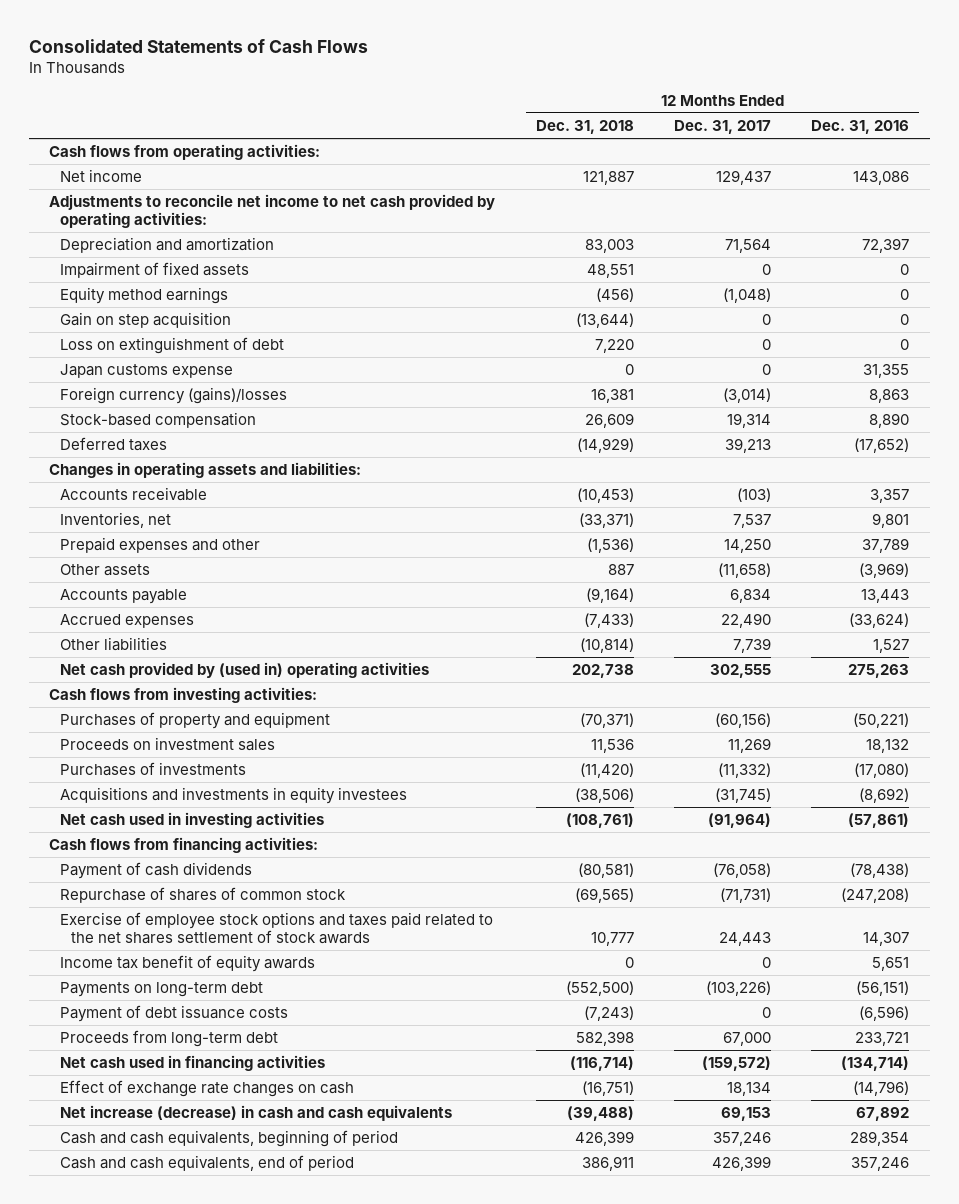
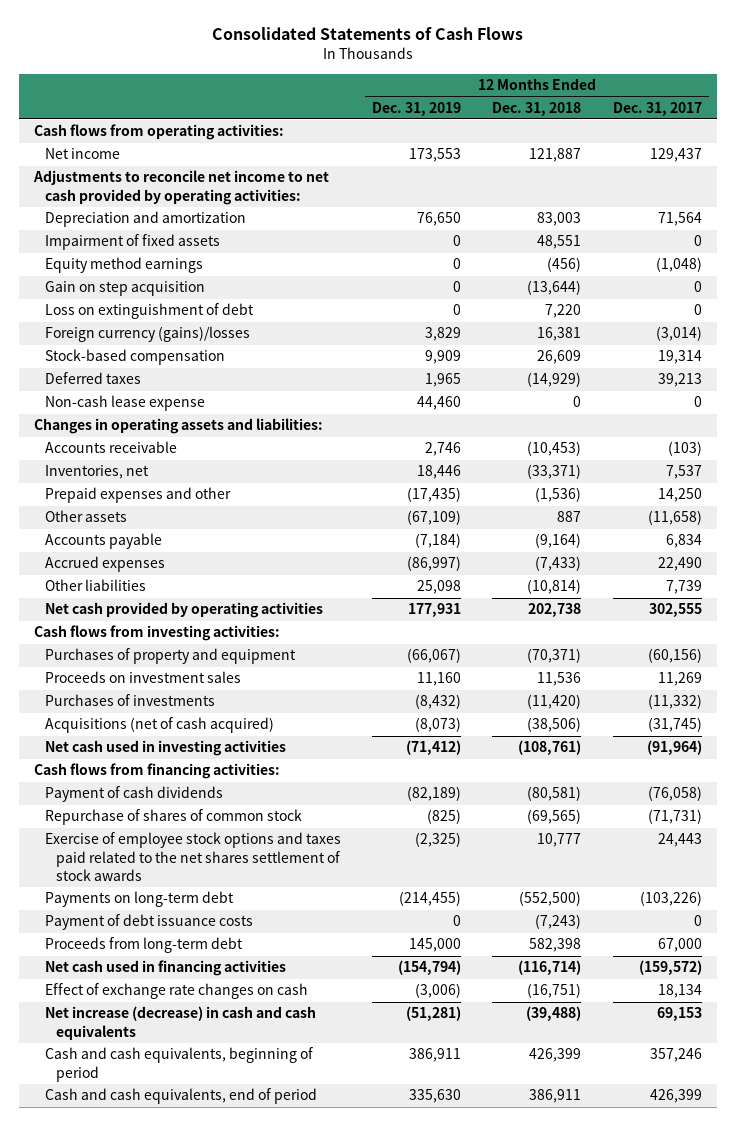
- | 12 Months Ended Dec. 31, 2018 | 12 Months Ended Dec. 31, 2017 | 12 Months Ended Dec. 31, 2016
+ | 12 Months Ended Dec. 31, 2019 | 12 Months Ended Dec. 31, 2018 | 12 Months Ended Dec. 31, 2017
- Japan customs expense | 0 | 0 | 31,355
+ Non-cash lease expense | 44,460 | 0 | 0
- Net cash provided by (used in) operating activities | 202,738 | 302,555 | 275,263
+ Net cash provided by operating activities | 177,931 | 202,738 | 302,555
- Acquisitions and investments in equity investees | (38,506) | (31,745) | (8,692)
+ Acquisitions (net of cash acquired) | (8,073) | (38,506) | (31,745)
- Income tax benefit of equity awards | 0 | 0 | 5,651

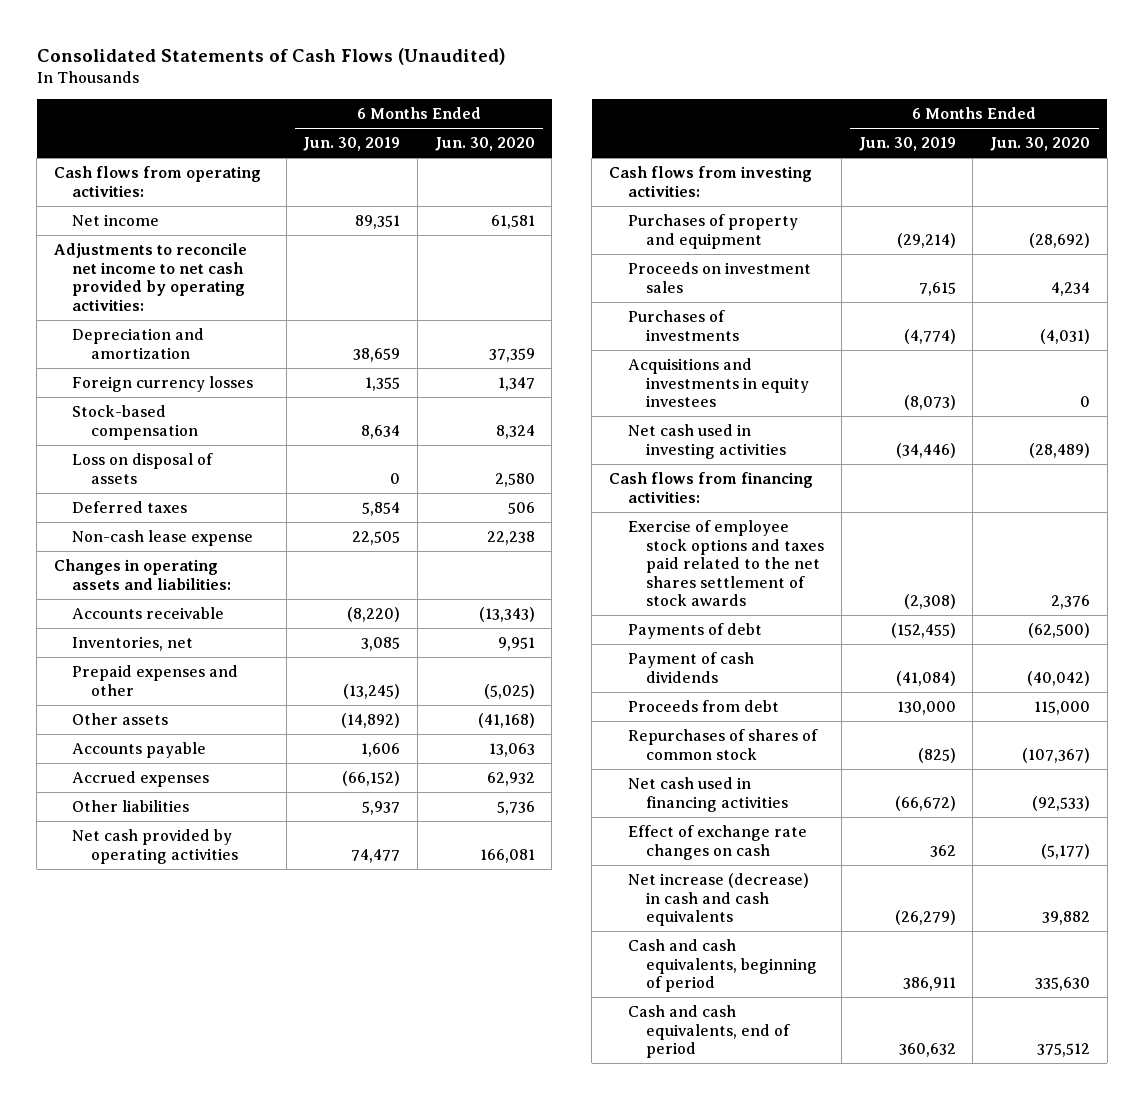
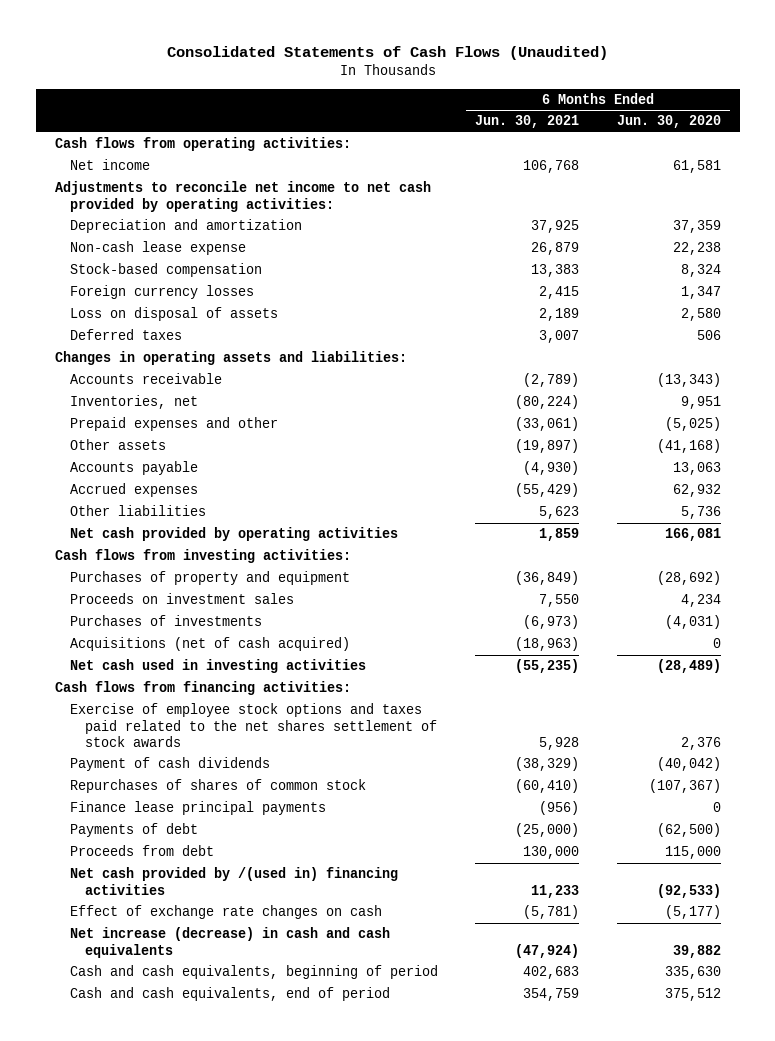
- | 6 Months Ended Jun. 30, 2019 | 6 Months Ended Jun. 30, 2020
+ | 6 Months Ended Jun. 30, 2021 | 6 Months Ended Jun. 30, 2020
moved up: Non-cash lease expense | 26,879 | 22,238
moved down: Foreign currency losses | 2,415 | 1,347
- Acquisitions and investments in equity investees | (8,073) | 0
+ Acquisitions (net of cash acquired) | (18,963) | 0
- Net cash used in financing activities | (66,672) | (92,533)
+ Finance lease principal payments | (956) | 0
moved down: Payments of debt | (25,000) | (62,500)
moved down: Proceeds from debt | 130,000 | 115,000
+ Net cash provided by /(used in) financing activities | 11,233 | (92,533)

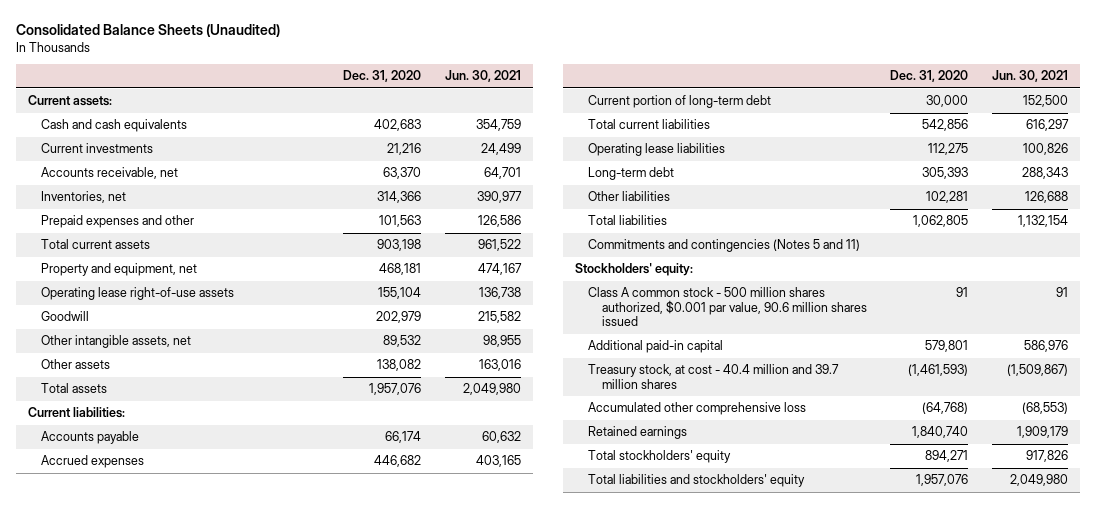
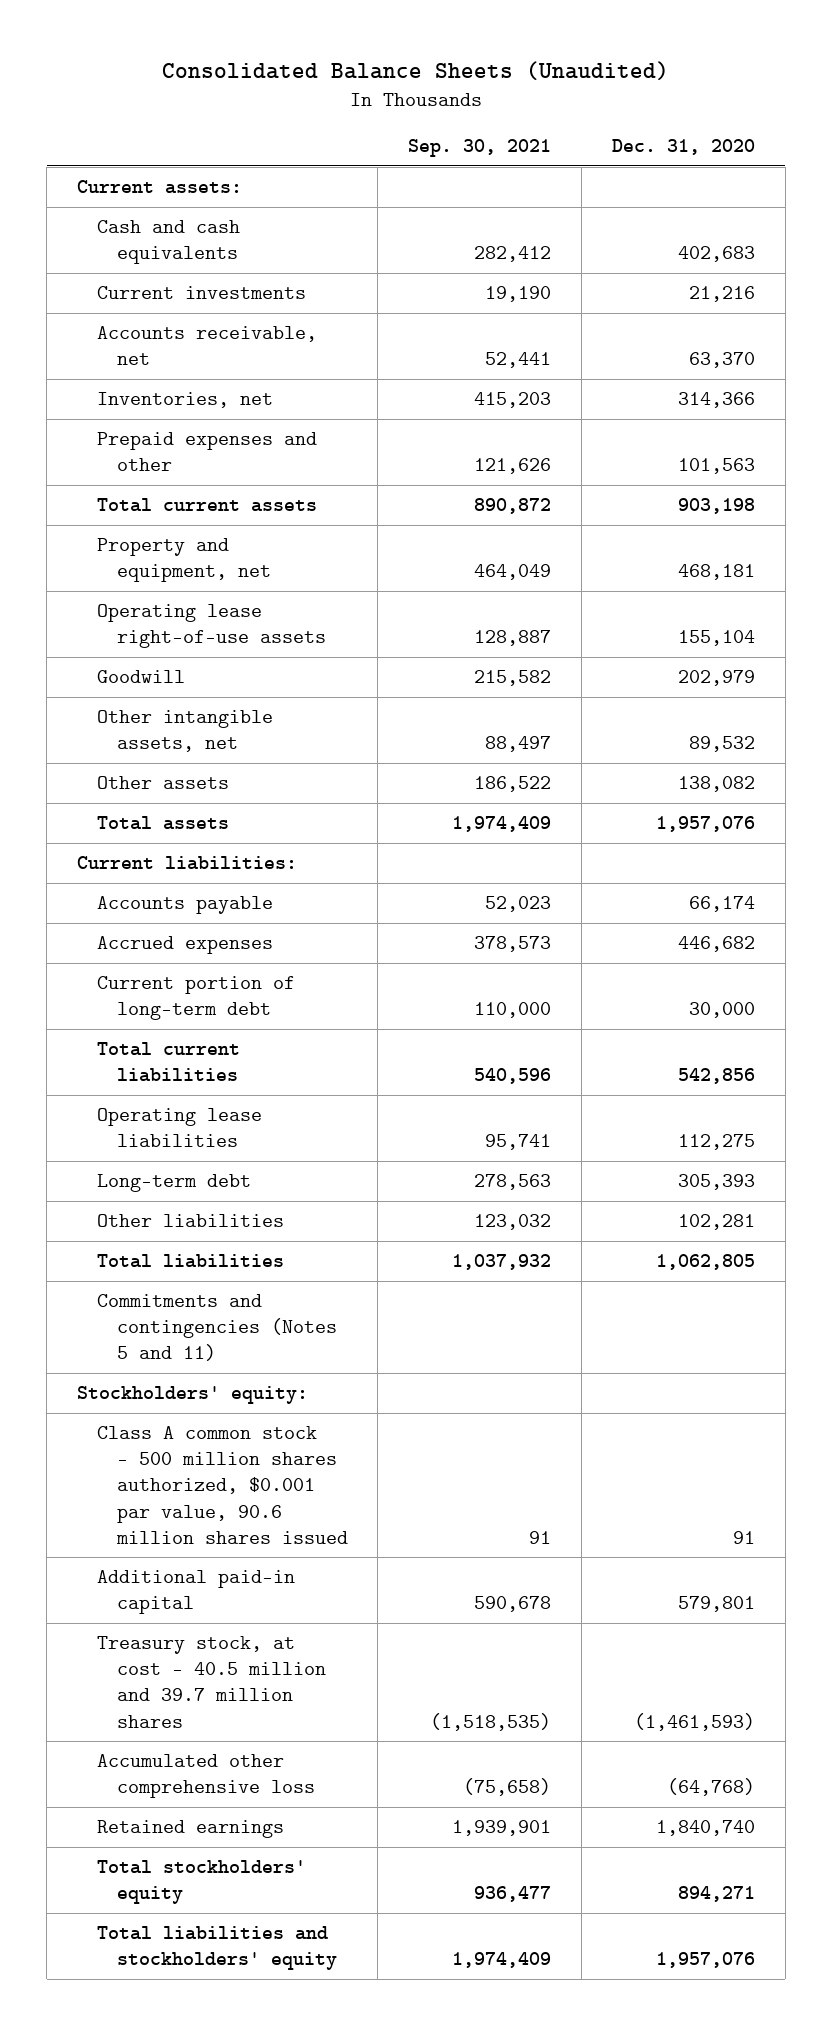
- | Dec. 31, 2020 | Jun. 30, 2021
+ | Sep. 30, 2021 | Dec. 31, 2020
- Treasury stock, at cost - 40.4 million and 39.7 million shares | (1,461,593) | (1,509,867)
+ Treasury stock, at cost - 40.5 million and 39.7 million shares | (1,518,535) | (1,461,593)

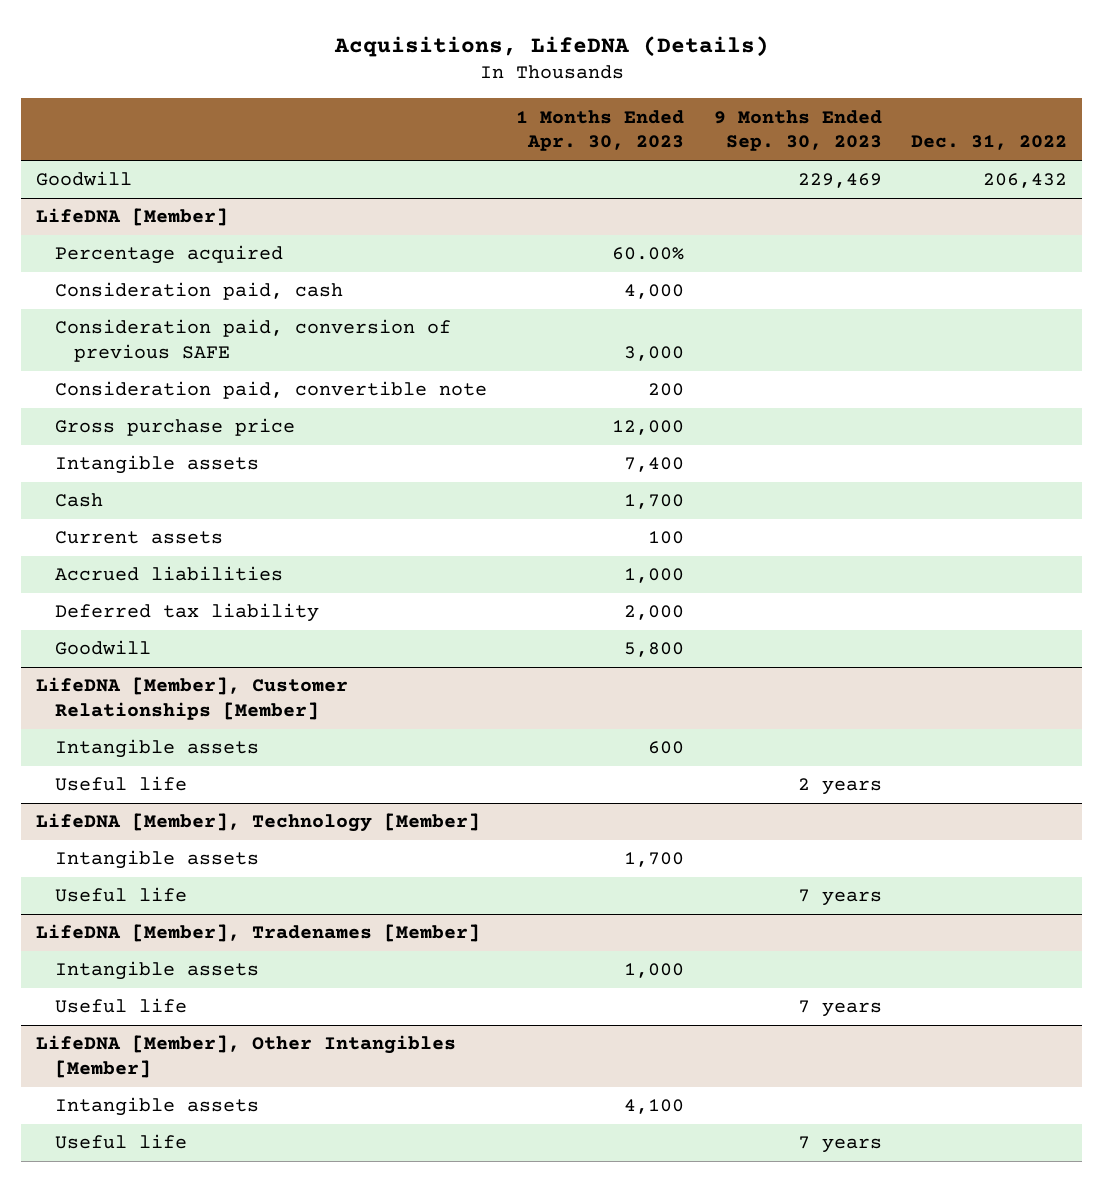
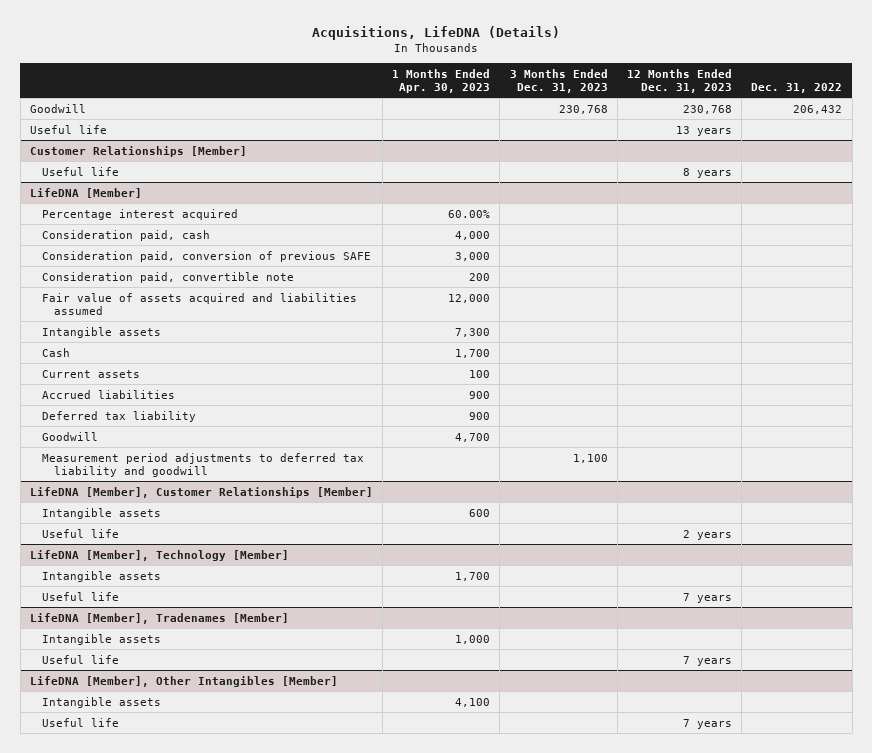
- | 1 Months Ended Apr. 30, 2023 | 9 Months Ended Sep. 30, 2023 | Dec. 31, 2022
+ | 1 Months Ended Apr. 30, 2023 | 3 Months Ended Dec. 31, 2023 | 12 Months Ended Dec. 31, 2023 | Dec. 31, 2022
+ Useful life | | | 13 years |
+ Customer Relationships [Member]
+ Useful life | | | 8 years |
@ LifeDNA [Member]
- Percentage acquired | 60.00% | |
+ Percentage interest acquired | 60.00% | | |
- Gross purchase price | 12,000 | |
- Intangible assets | 7,400 | |
+ Fair value of assets acquired and liabilities assumed | 12,000 | | |
+ Intangible assets | 7,300 | | |
- Accrued liabilities | 1,000 | |
- Deferred tax liability | 2,000 | |
- Goodwill | 5,800 | |
+ Accrued liabilities | 900 | | |
+ Deferred tax liability | 900 | | |
+ Goodwill | 4,700 | | |
+ Measurement period adjustments to deferred tax liability and goodwill | | 1,100 | |

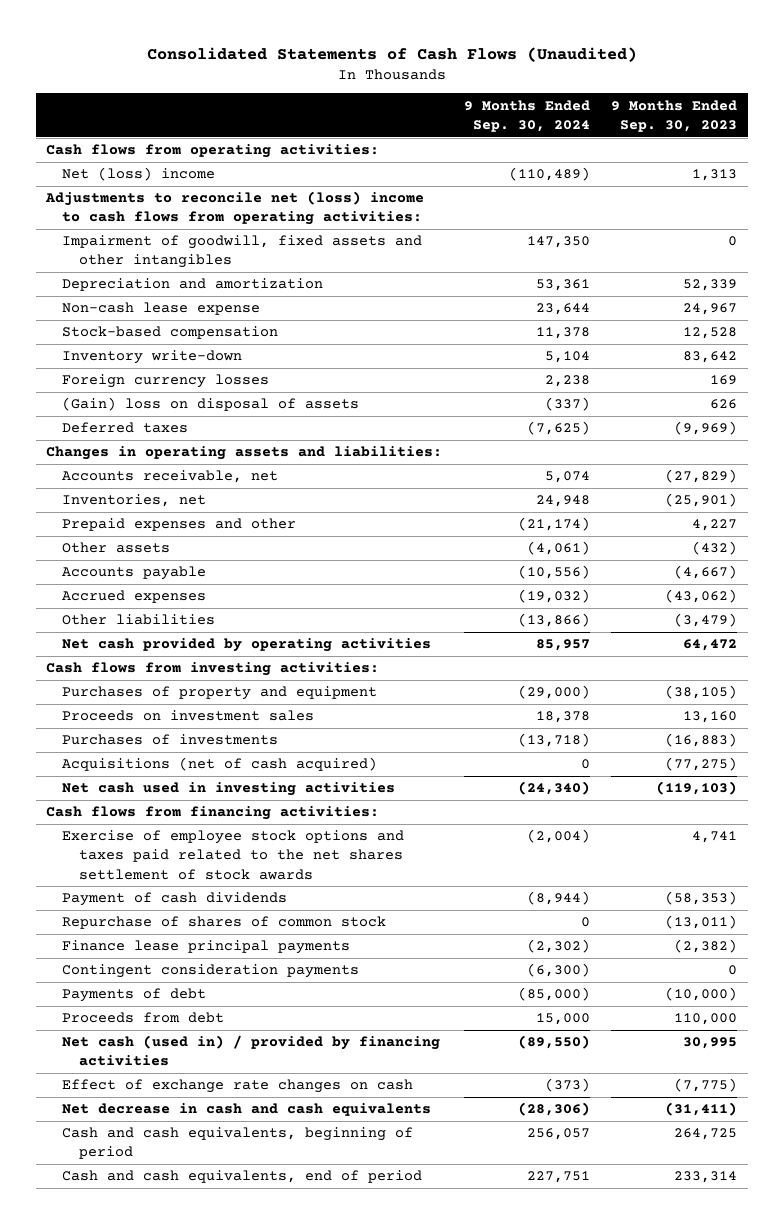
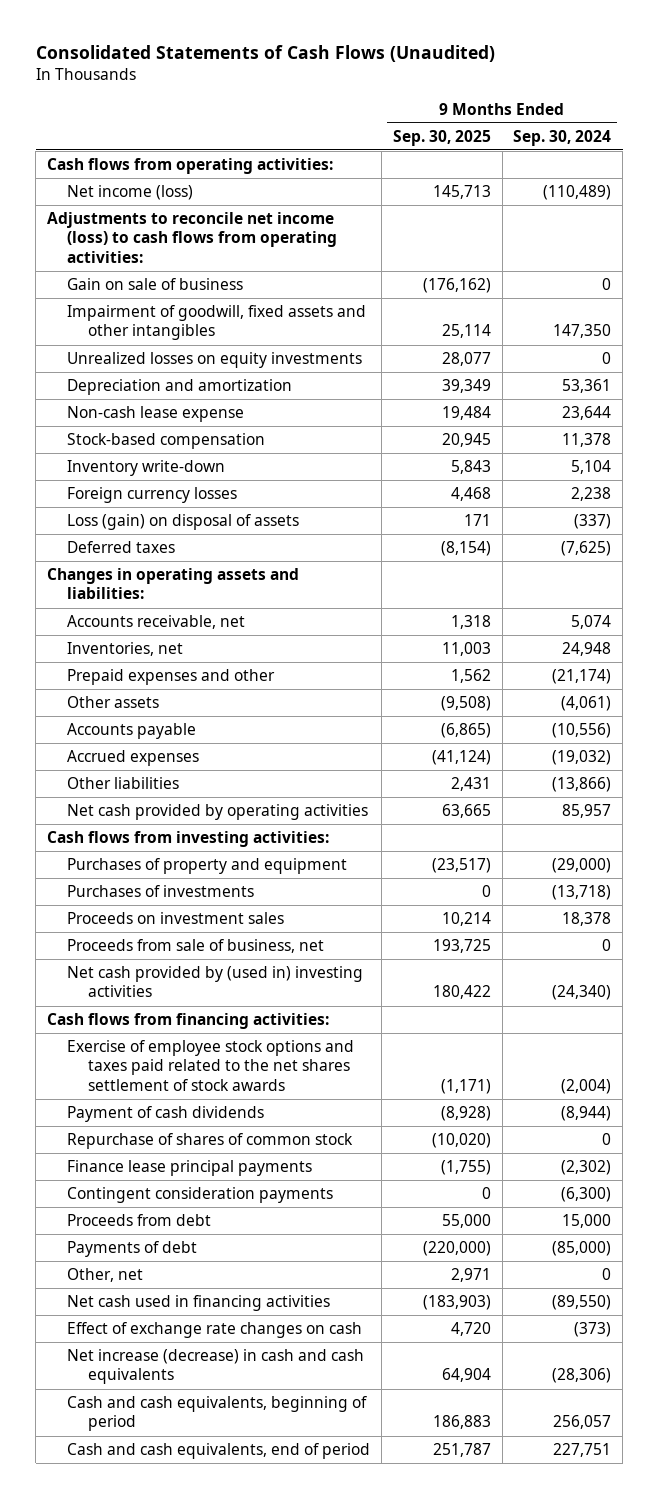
- | 9 Months Ended Sep. 30, 2024 | 9 Months Ended Sep. 30, 2023
+ | 9 Months Ended Sep. 30, 2025 | 9 Months Ended Sep. 30, 2024
- Net (loss) income | (110,489) | 1,313
- Adjustments to reconcile net (loss) income to cash flows from operating activities:
+ Net income (loss) | 145,713 | (110,489)
+ Adjustments to reconcile net income (loss) to cash flows from operating activities:
+ Gain on sale of business | (176,162) | 0
+ Unrealized losses on equity investments | 28,077 | 0
- (Gain) loss on disposal of assets | (337) | 626
+ Loss (gain) on disposal of assets | 171 | (337)
- Acquisitions (net of cash acquired) | 0 | (77,275)
- Net cash used in investing activities | (24,340) | (119,103)
moved down: Proceeds on investment sales | 10,214 | 18,378
+ Proceeds from sale of business, net | 193,725 | 0
+ Net cash provided by (used in) investing activities | 180,422 | (24,340)
- Net cash (used in) / provided by financing activities | (89,550) | 30,995
moved down: Payments of debt | (220,000) | (85,000)
+ Other, net | 2,971 | 0
+ Net cash used in financing activities | (183,903) | (89,550)
- Net decrease in cash and cash equivalents | (28,306) | (31,411)
+ Net increase (decrease) in cash and cash equivalents | 64,904 | (28,306)

